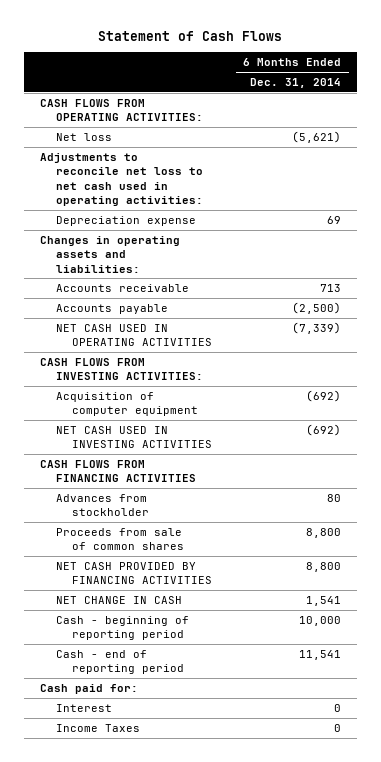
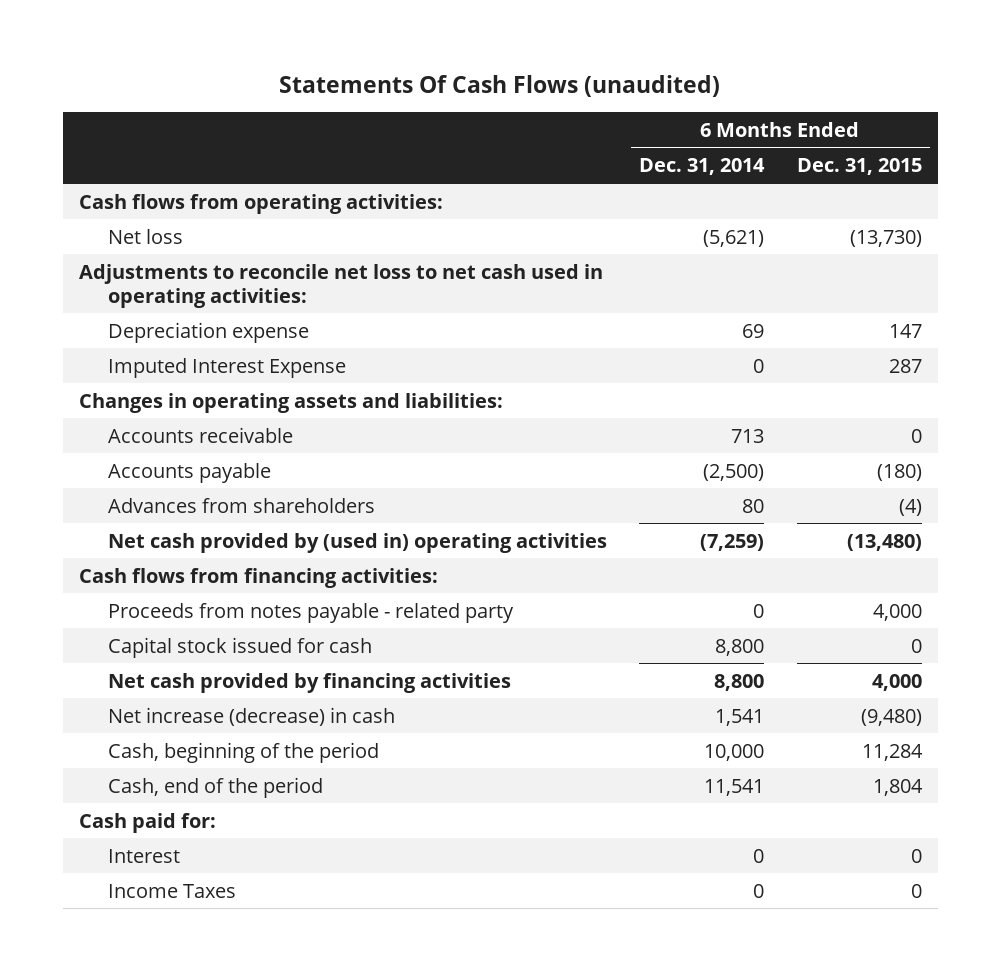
- Statement of Cash Flows
+ Statements Of Cash Flows (unaudited)
- | 6 Months Ended Dec. 31, 2014
+ | 6 Months Ended Dec. 31, 2014 | 6 Months Ended Dec. 31, 2015
- CASH FLOWS FROM OPERATING ACTIVITIES:
+ Cash flows from operating activities:
+ Imputed Interest Expense | 0 | 287
- NET CASH USED IN OPERATING ACTIVITIES | (7,339)
- CASH FLOWS FROM INVESTING ACTIVITIES:
- Acquisition of computer equipment | (692)
- NET CASH USED IN INVESTING ACTIVITIES | (692)
- CASH FLOWS FROM FINANCING ACTIVITIES
- Advances from stockholder | 80
- Proceeds from sale of common shares | 8,800
- NET CASH PROVIDED BY FINANCING ACTIVITIES | 8,800
- NET CHANGE IN CASH | 1,541
- Cash - beginning of reporting period | 10,000
- Cash - end of reporting period | 11,541
+ Advances from shareholders | 80 | (4)
+ Net cash provided by (used in) operating activities | (7,259) | (13,480)
+ Cash flows from financing activities:
+ Proceeds from notes payable - related party | 0 | 4,000
+ Capital stock issued for cash | 8,800 | 0
+ Net cash provided by financing activities | 8,800 | 4,000
+ Net increase (decrease) in cash | 1,541 | (9,480)
+ Cash, beginning of the period | 10,000 | 11,284
+ Cash, end of the period | 11,541 | 1,804

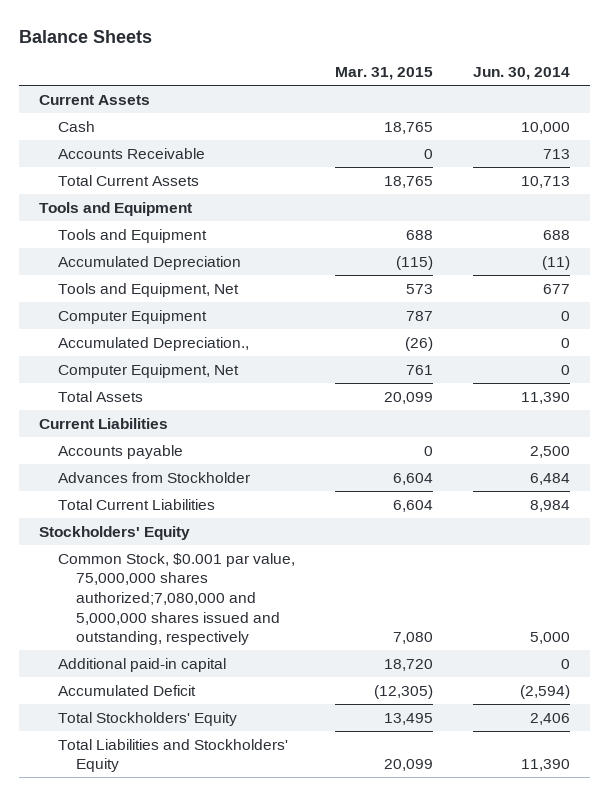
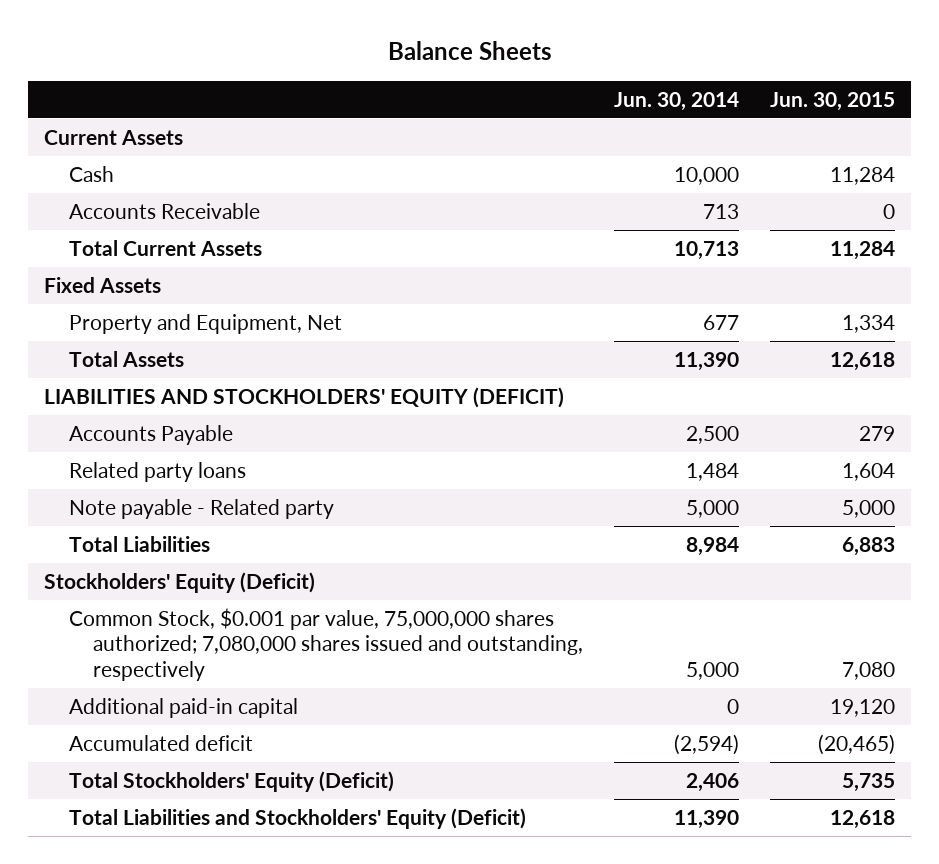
- | Mar. 31, 2015 | Jun. 30, 2014
+ | Jun. 30, 2014 | Jun. 30, 2015
- Tools and Equipment
- Tools and Equipment | 688 | 688
- Accumulated Depreciation | (115) | (11)
- Tools and Equipment, Net | 573 | 677
- Computer Equipment | 787 | 0
- Accumulated Depreciation., | (26) | 0
- Computer Equipment, Net | 761 | 0
+ Fixed Assets
+ Property and Equipment, Net | 677 | 1,334
- Current Liabilities
- Accounts payable | 0 | 2,500
- Advances from Stockholder | 6,604 | 6,484
- Total Current Liabilities | 6,604 | 8,984
- Stockholders' Equity
- Common Stock, $0.001 par value, 75,000,000 shares authorized;7,080,000 and 5,000,000 shares issued and outstanding, respectively | 7,080 | 5,000
+ LIABILITIES AND STOCKHOLDERS' EQUITY (DEFICIT)
+ Accounts Payable | 2,500 | 279
+ Related party loans | 1,484 | 1,604
+ Note payable - Related party | 5,000 | 5,000
+ Total Liabilities | 8,984 | 6,883
+ Stockholders' Equity (Deficit)
+ Common Stock, $0.001 par value, 75,000,000 shares authorized; 7,080,000 shares issued and outstanding, respectively | 5,000 | 7,080
- Accumulated Deficit | (12,305) | (2,594)
- Total Stockholders' Equity | 13,495 | 2,406
- Total Liabilities and Stockholders' Equity | 20,099 | 11,390
+ Accumulated deficit | (2,594) | (20,465)
+ Total Stockholders' Equity (Deficit) | 2,406 | 5,735
+ Total Liabilities and Stockholders' Equity (Deficit) | 11,390 | 12,618

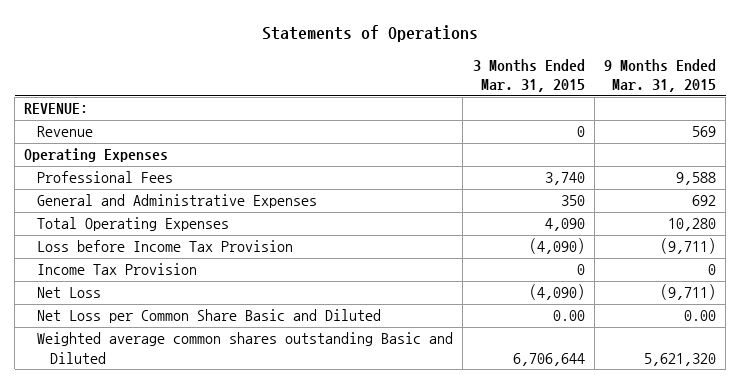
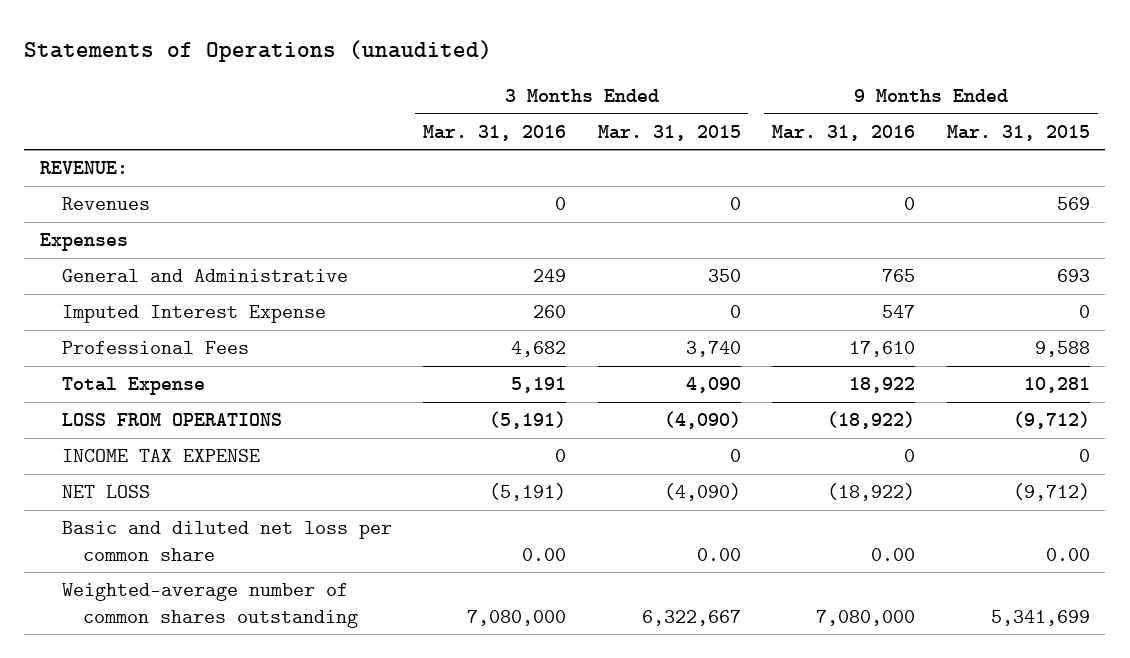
- Statements of Operations
+ Statements of Operations (unaudited)
- | 3 Months Ended Mar. 31, 2015 | 9 Months Ended Mar. 31, 2015
+ | 3 Months Ended Mar. 31, 2016 | 3 Months Ended Mar. 31, 2015 | 9 Months Ended Mar. 31, 2016 | 9 Months Ended Mar. 31, 2015
- Revenue | 0 | 569
- Operating Expenses
+ Revenues | 0 | 0 | 0 | 569
+ Expenses
+ General and Administrative | 249 | 350 | 765 | 693
+ Imputed Interest Expense | 260 | 0 | 547 | 0
- General and Administrative Expenses | 350 | 692
- Total Operating Expenses | 4,090 | 10,280
- Loss before Income Tax Provision | (4,090) | (9,711)
- Income Tax Provision | 0 | 0
- Net Loss | (4,090) | (9,711)
- Net Loss per Common Share Basic and Diluted | 0.00 | 0.00
- Weighted average common shares outstanding Basic and Diluted | 6,706,644 | 5,621,320
+ Total Expense | 5,191 | 4,090 | 18,922 | 10,281
+ LOSS FROM OPERATIONS | (5,191) | (4,090) | (18,922) | (9,712)
+ INCOME TAX EXPENSE | 0 | 0 | 0 | 0
+ NET LOSS | (5,191) | (4,090) | (18,922) | (9,712)
+ Basic and diluted net loss per common share | 0.00 | 0.00 | 0.00 | 0.00
+ Weighted-average number of common shares outstanding | 7,080,000 | 6,322,667 | 7,080,000 | 5,341,699

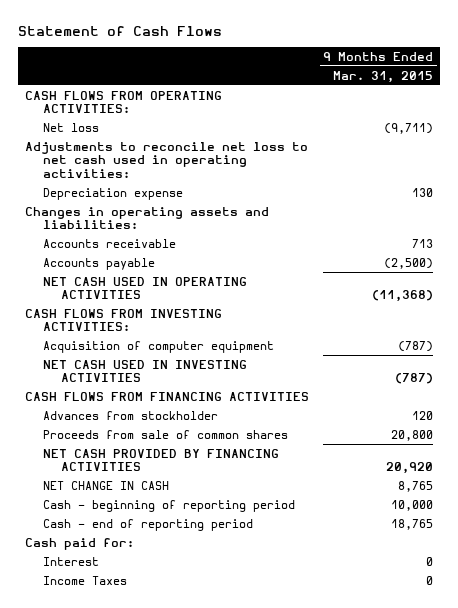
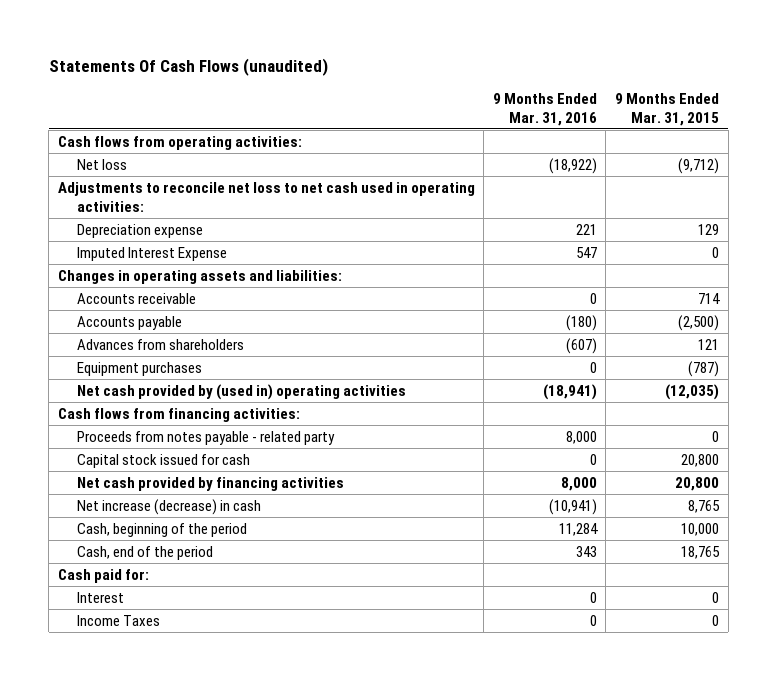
- Statement of Cash Flows
+ Statements Of Cash Flows (unaudited)
- | 9 Months Ended Mar. 31, 2015
+ | 9 Months Ended Mar. 31, 2016 | 9 Months Ended Mar. 31, 2015
- CASH FLOWS FROM OPERATING ACTIVITIES:
- Net loss | (9,711)
+ Cash flows from operating activities:
+ Net loss | (18,922) | (9,712)
- Depreciation expense | 130
+ Depreciation expense | 221 | 129
+ Imputed Interest Expense | 547 | 0
- Accounts receivable | 713
+ Accounts receivable | 0 | 714
- NET CASH USED IN OPERATING ACTIVITIES | (11,368)
- CASH FLOWS FROM INVESTING ACTIVITIES:
- Acquisition of computer equipment | (787)
- NET CASH USED IN INVESTING ACTIVITIES | (787)
- CASH FLOWS FROM FINANCING ACTIVITIES
- Advances from stockholder | 120
- Proceeds from sale of common shares | 20,800
- NET CASH PROVIDED BY FINANCING ACTIVITIES | 20,920
- NET CHANGE IN CASH | 8,765
- Cash - beginning of reporting period | 10,000
- Cash - end of reporting period | 18,765
+ Advances from shareholders | (607) | 121
+ Equipment purchases | 0 | (787)
+ Net cash provided by (used in) operating activities | (18,941) | (12,035)
+ Cash flows from financing activities:
+ Proceeds from notes payable - related party | 8,000 | 0
+ Capital stock issued for cash | 0 | 20,800
+ Net cash provided by financing activities | 8,000 | 20,800
+ Net increase (decrease) in cash | (10,941) | 8,765
+ Cash, beginning of the period | 11,284 | 10,000
+ Cash, end of the period | 343 | 18,765

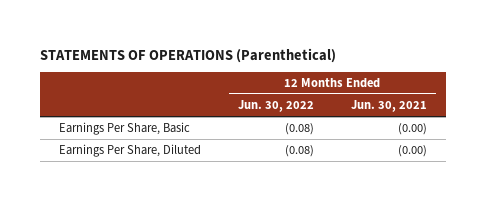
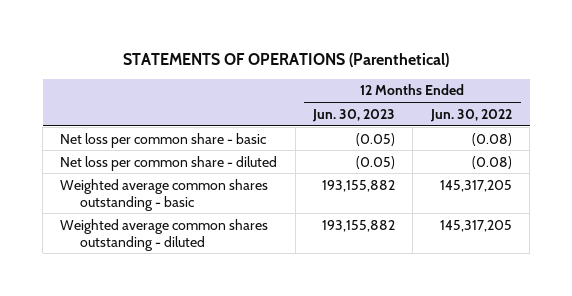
- | 12 Months Ended Jun. 30, 2022 | 12 Months Ended Jun. 30, 2021
+ | 12 Months Ended Jun. 30, 2023 | 12 Months Ended Jun. 30, 2022
- Earnings Per Share, Basic | (0.08) | (0.00)
- Earnings Per Share, Diluted | (0.08) | (0.00)
+ Net loss per common share - basic | (0.05) | (0.08)
+ Net loss per common share - diluted | (0.05) | (0.08)
+ Weighted average common shares outstanding - basic | 193,155,882 | 145,317,205
+ Weighted average common shares outstanding - diluted | 193,155,882 | 145,317,205

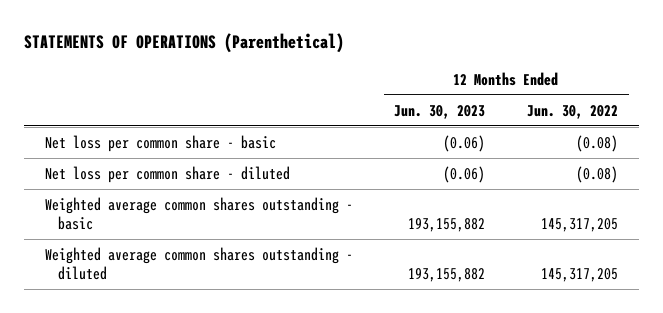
- Net loss per common share - basic | (0.05) | (0.08)
- Net loss per common share - diluted | (0.05) | (0.08)
+ Net loss per common share - basic | (0.06) | (0.08)
+ Net loss per common share - diluted | (0.06) | (0.08)

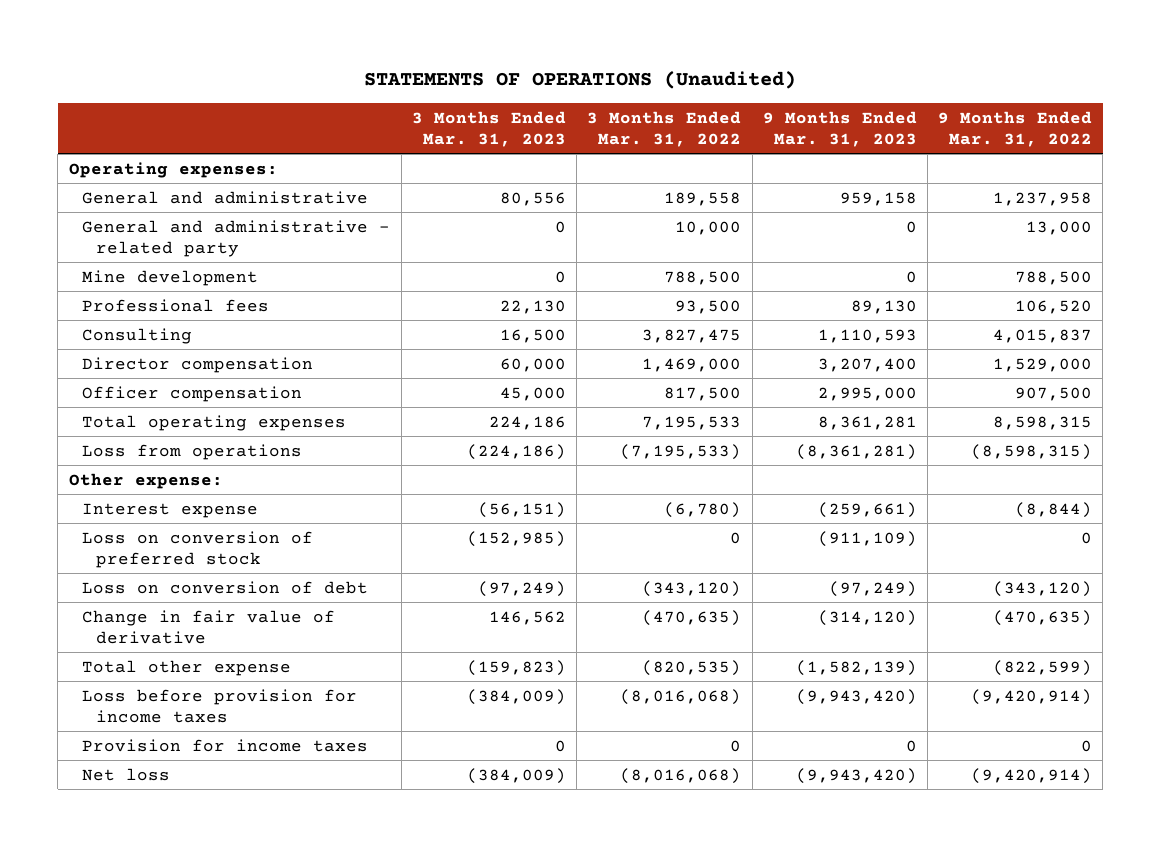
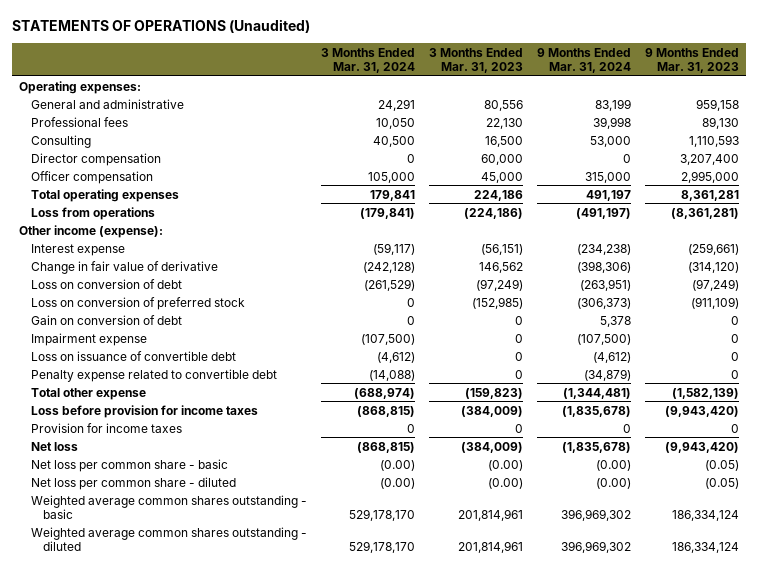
- | 3 Months Ended Mar. 31, 2023 | 3 Months Ended Mar. 31, 2022 | 9 Months Ended Mar. 31, 2023 | 9 Months Ended Mar. 31, 2022
+ | 3 Months Ended Mar. 31, 2024 | 3 Months Ended Mar. 31, 2023 | 9 Months Ended Mar. 31, 2024 | 9 Months Ended Mar. 31, 2023
- General and administrative - related party | 0 | 10,000 | 0 | 13,000
- Mine development | 0 | 788,500 | 0 | 788,500
- Other expense:
+ Other income (expense):
moved down: Loss on conversion of debt | (261,529) | (97,249) | (263,951) | (97,249)
moved down: Loss on conversion of preferred stock | 0 | (152,985) | (306,373) | (911,109)
+ Gain on conversion of debt | 0 | 0 | 5,378 | 0
+ Impairment expense | (107,500) | 0 | (107,500) | 0
+ Loss on issuance of convertible debt | (4,612) | 0 | (4,612) | 0
+ Penalty expense related to convertible debt | (14,088) | 0 | (34,879) | 0
+ Net loss per common share - basic | (0.00) | (0.00) | (0.00) | (0.05)
+ Net loss per common share - diluted | (0.00) | (0.00) | (0.00) | (0.05)
+ Weighted average common shares outstanding - basic | 529,178,170 | 201,814,961 | 396,969,302 | 186,334,124
+ Weighted average common shares outstanding - diluted | 529,178,170 | 201,814,961 | 396,969,302 | 186,334,124

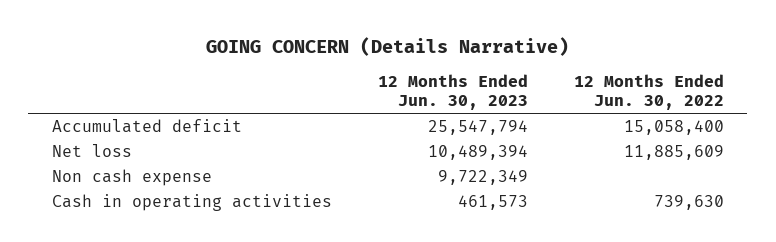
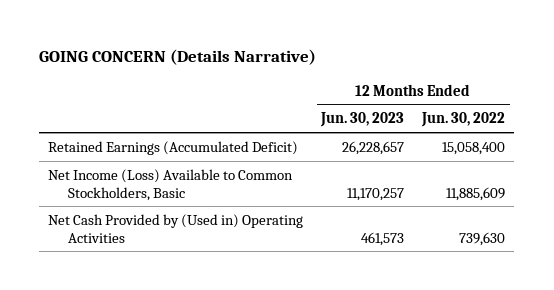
- Accumulated deficit | 25,547,794 | 15,058,400
- Net loss | 10,489,394 | 11,885,609
- Non cash expense | 9,722,349 |
- Cash in operating activities | 461,573 | 739,630
+ Retained Earnings (Accumulated Deficit) | 26,228,657 | 15,058,400
+ Net Income (Loss) Available to Common Stockholders, Basic | 11,170,257 | 11,885,609
+ Net Cash Provided by (Used in) Operating Activities | 461,573 | 739,630

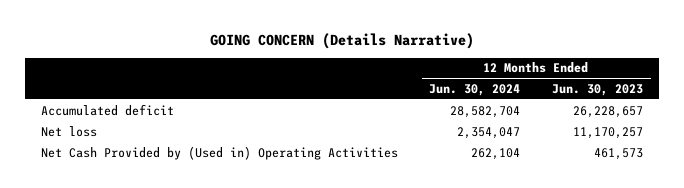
- | 12 Months Ended Jun. 30, 2023 | 12 Months Ended Jun. 30, 2022
+ | 12 Months Ended Jun. 30, 2024 | 12 Months Ended Jun. 30, 2023
- Retained Earnings (Accumulated Deficit) | 26,228,657 | 15,058,400
- Net Income (Loss) Available to Common Stockholders, Basic | 11,170,257 | 11,885,609
+ Accumulated deficit | 28,582,704 | 26,228,657
+ Net loss | 2,354,047 | 11,170,257

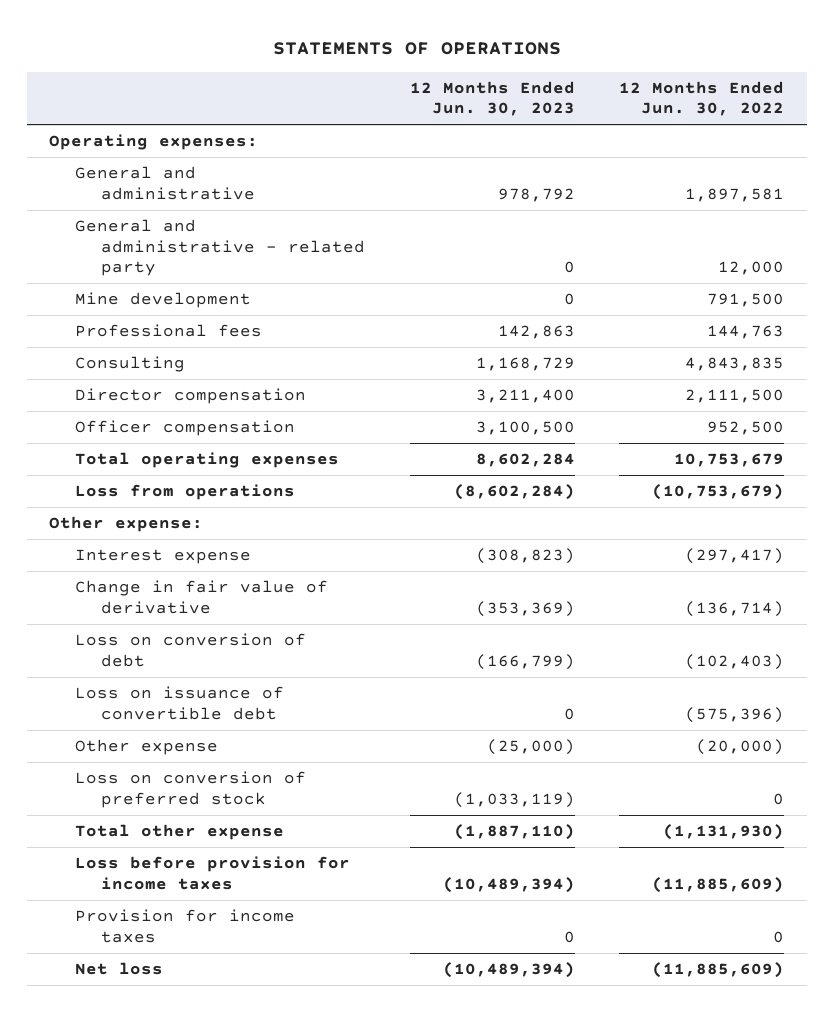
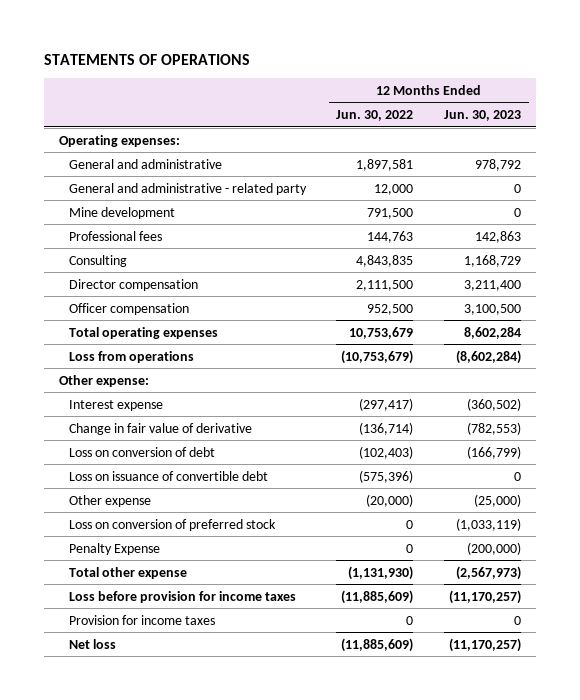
- | 12 Months Ended Jun. 30, 2023 | 12 Months Ended Jun. 30, 2022
+ | 12 Months Ended Jun. 30, 2022 | 12 Months Ended Jun. 30, 2023
- Interest expense | (308,823) | (297,417)
- Change in fair value of derivative | (353,369) | (136,714)
+ Interest expense | (297,417) | (360,502)
+ Change in fair value of derivative | (136,714) | (782,553)
- Total other expense | (1,887,110) | (1,131,930)
- Loss before provision for income taxes | (10,489,394) | (11,885,609)
+ Penalty Expense | 0 | (200,000)
+ Total other expense | (1,131,930) | (2,567,973)
+ Loss before provision for income taxes | (11,885,609) | (11,170,257)
- Net loss | (10,489,394) | (11,885,609)
+ Net loss | (11,885,609) | (11,170,257)

